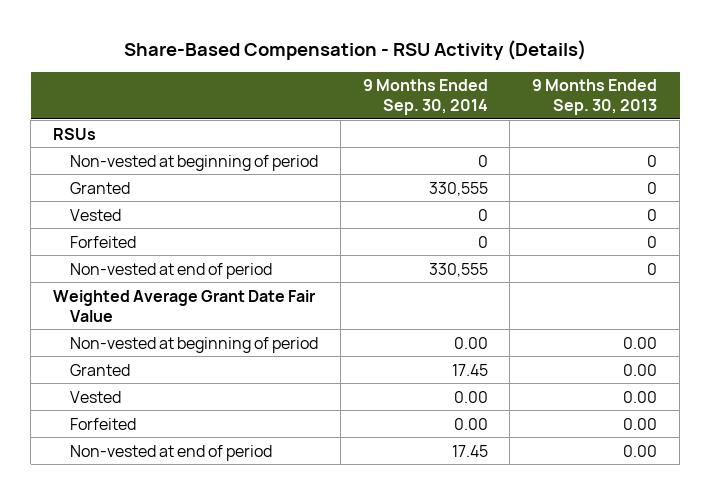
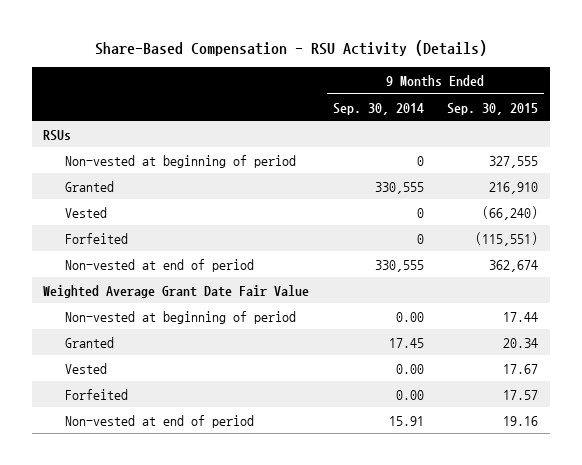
- | 9 Months Ended Sep. 30, 2014 | 9 Months Ended Sep. 30, 2013
+ | 9 Months Ended Sep. 30, 2014 | 9 Months Ended Sep. 30, 2015
- Non-vested at end of period | 17.45 | 0.00
+ Non-vested at end of period | 15.91 | 19.16

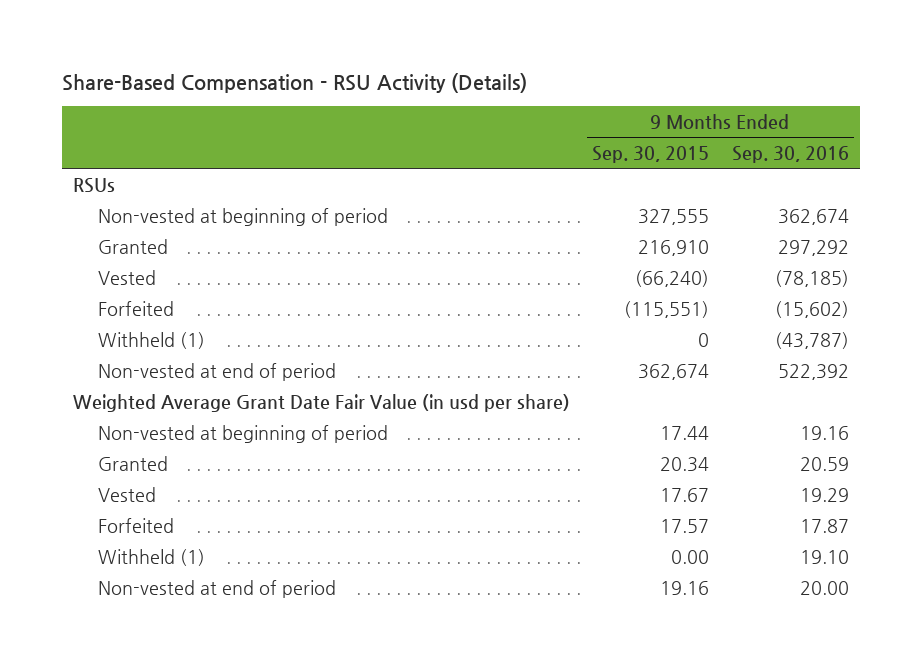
- | 9 Months Ended Sep. 30, 2014 | 9 Months Ended Sep. 30, 2015
+ | 9 Months Ended Sep. 30, 2015 | 9 Months Ended Sep. 30, 2016
+ Withheld (1) | 0 | (43,787)
- Weighted Average Grant Date Fair Value
+ Weighted Average Grant Date Fair Value (in usd per share)
+ Withheld (1) | 0.00 | 19.10

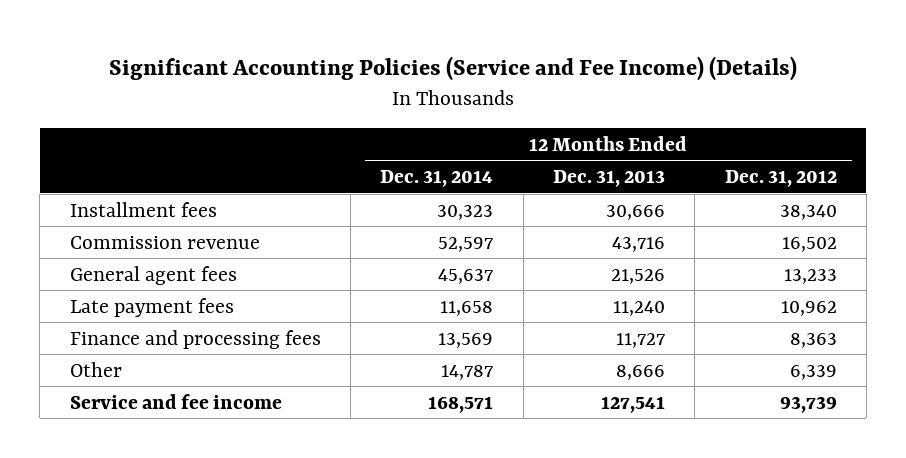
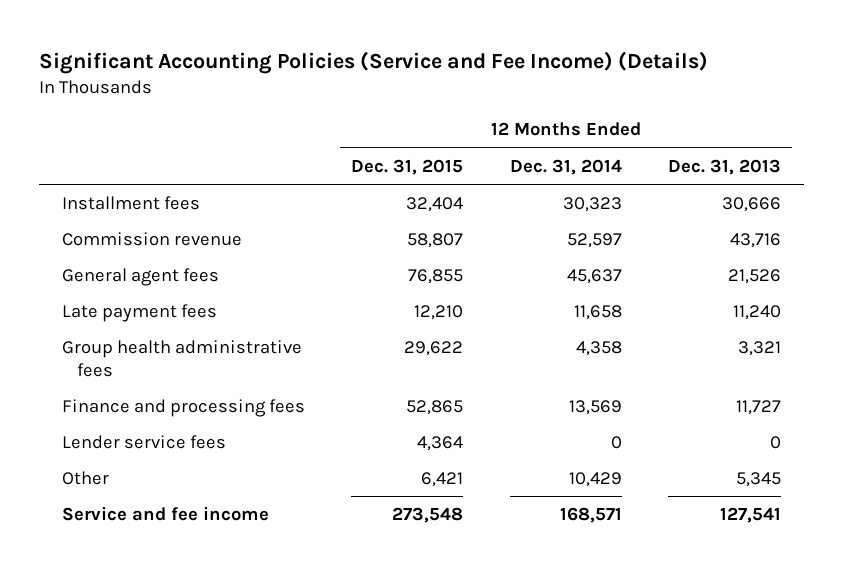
- | 12 Months Ended Dec. 31, 2014 | 12 Months Ended Dec. 31, 2013 | 12 Months Ended Dec. 31, 2012
+ | 12 Months Ended Dec. 31, 2015 | 12 Months Ended Dec. 31, 2014 | 12 Months Ended Dec. 31, 2013
+ Group health administrative fees | 29,622 | 4,358 | 3,321
- Other | 14,787 | 8,666 | 6,339
+ Lender service fees | 4,364 | 0 | 0
+ Other | 6,421 | 10,429 | 5,345

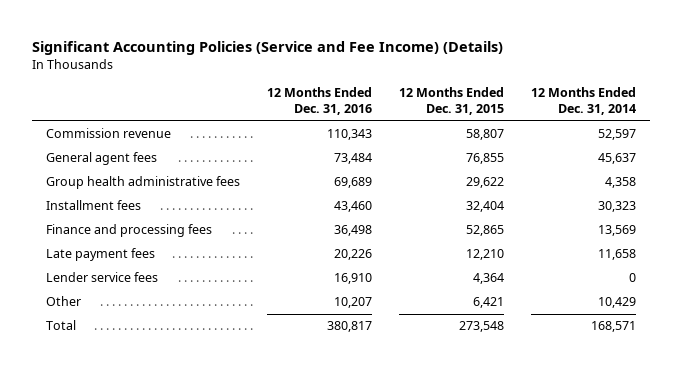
- | 12 Months Ended Dec. 31, 2015 | 12 Months Ended Dec. 31, 2014 | 12 Months Ended Dec. 31, 2013
+ | 12 Months Ended Dec. 31, 2016 | 12 Months Ended Dec. 31, 2015 | 12 Months Ended Dec. 31, 2014
moved down: Installment fees | 43,460 | 32,404 | 30,323
moved down: Late payment fees | 20,226 | 12,210 | 11,658
- Service and fee income | 273,548 | 168,571 | 127,541
+ Total | 380,817 | 273,548 | 168,571

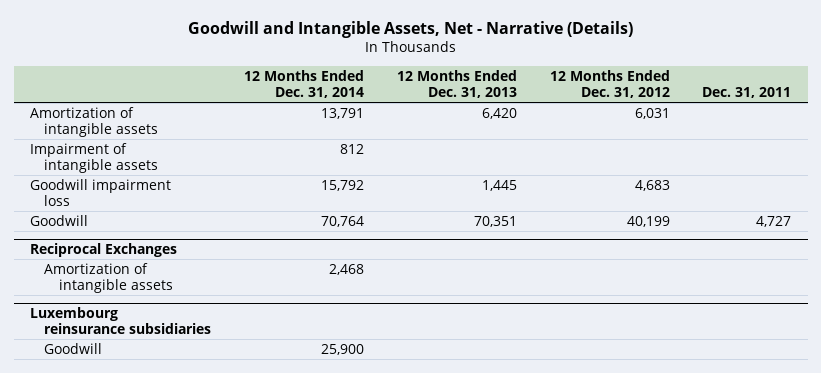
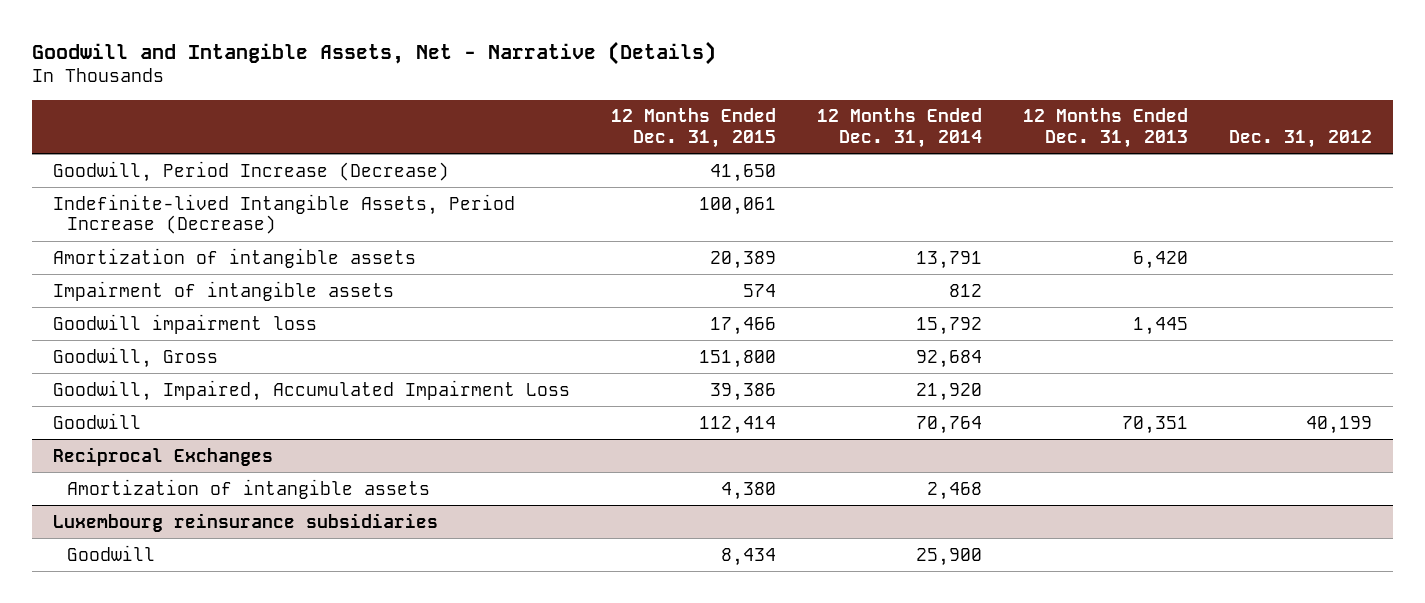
- | 12 Months Ended Dec. 31, 2014 | 12 Months Ended Dec. 31, 2013 | 12 Months Ended Dec. 31, 2012 | Dec. 31, 2011
+ | 12 Months Ended Dec. 31, 2015 | 12 Months Ended Dec. 31, 2014 | 12 Months Ended Dec. 31, 2013 | Dec. 31, 2012
+ Goodwill, Period Increase (Decrease) | 41,650 | | |
+ Indefinite-lived Intangible Assets, Period Increase (Decrease) | 100,061 | | |
+ Goodwill, Gross | 151,800 | 92,684 | |
+ Goodwill, Impaired, Accumulated Impairment Loss | 39,386 | 21,920 | |

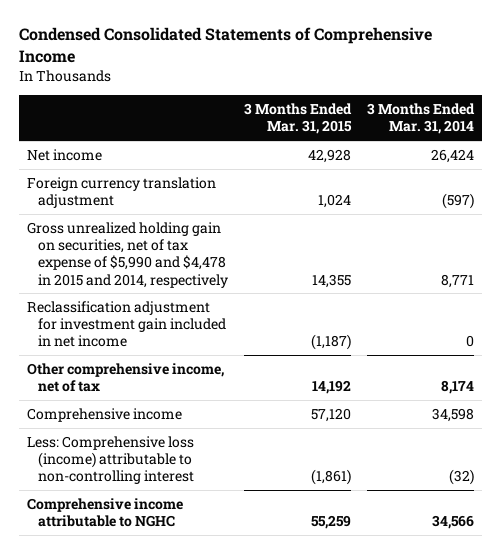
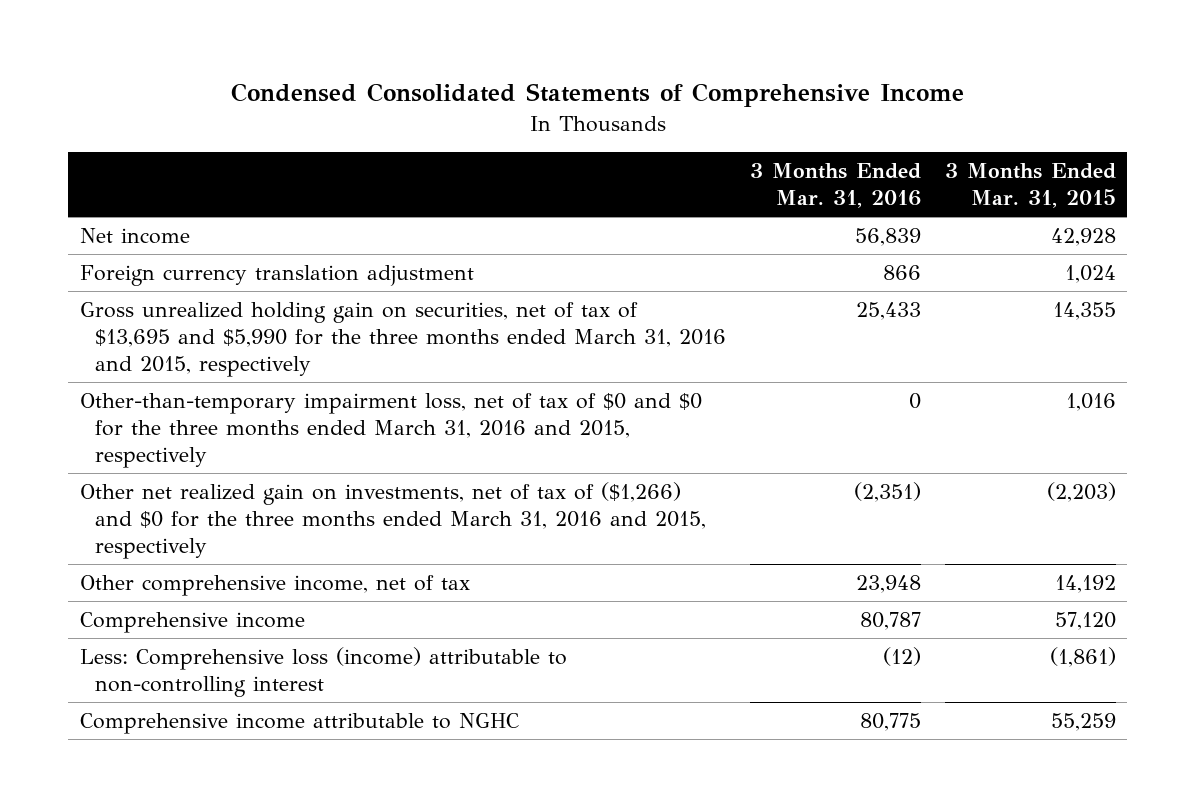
- | 3 Months Ended Mar. 31, 2015 | 3 Months Ended Mar. 31, 2014
+ | 3 Months Ended Mar. 31, 2016 | 3 Months Ended Mar. 31, 2015
- Gross unrealized holding gain on securities, net of tax expense of $5,990 and $4,478 in 2015 and 2014, respectively | 14,355 | 8,771
- Reclassification adjustment for investment gain included in net income | (1,187) | 0
+ Gross unrealized holding gain on securities, net of tax of $13,695 and $5,990 for the three months ended March 31, 2016 and 2015, respectively | 25,433 | 14,355
+ Other-than-temporary impairment loss, net of tax of $0 and $0 for the three months ended March 31, 2016 and 2015, respectively | 0 | 1,016
+ Other net realized gain on investments, net of tax of ($1,266) and $0 for the three months ended March 31, 2016 and 2015, respectively | (2,351) | (2,203)

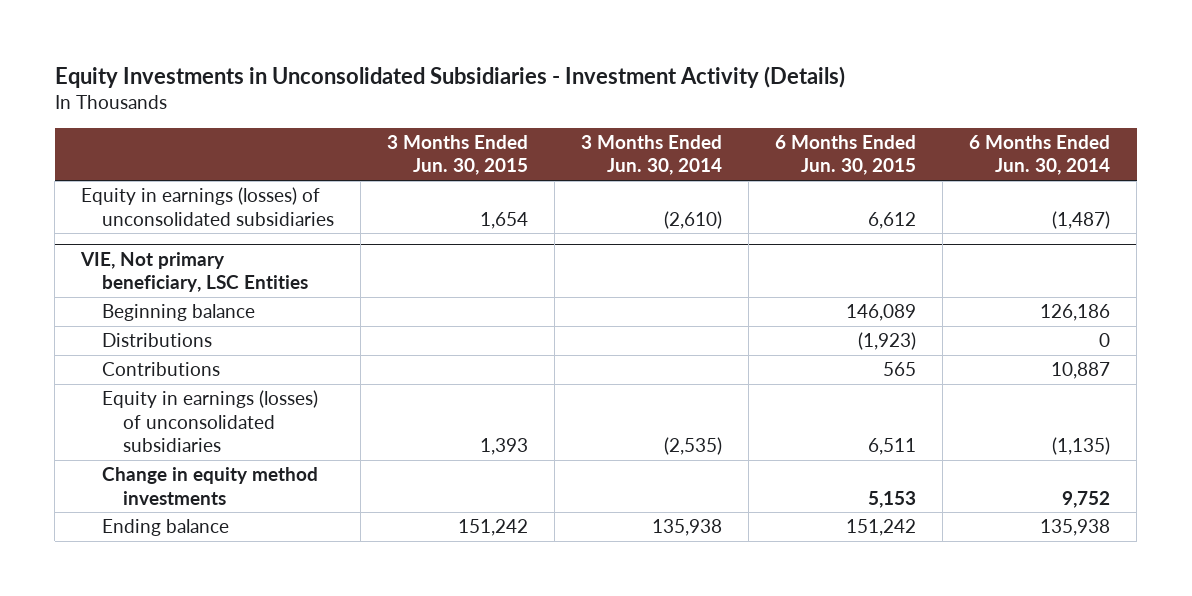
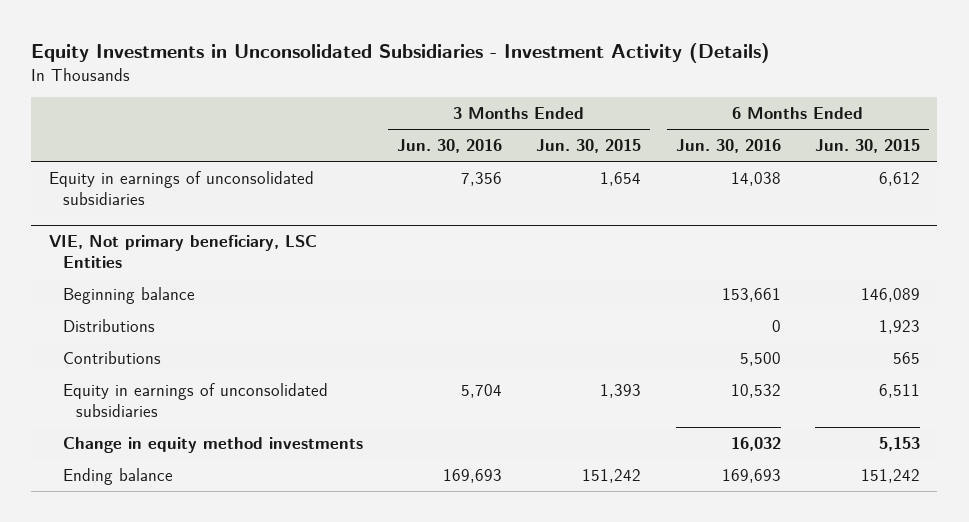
- | 3 Months Ended Jun. 30, 2015 | 3 Months Ended Jun. 30, 2014 | 6 Months Ended Jun. 30, 2015 | 6 Months Ended Jun. 30, 2014
+ | 3 Months Ended Jun. 30, 2016 | 3 Months Ended Jun. 30, 2015 | 6 Months Ended Jun. 30, 2016 | 6 Months Ended Jun. 30, 2015
- Equity in earnings (losses) of unconsolidated subsidiaries | 1,654 | (2,610) | 6,612 | (1,487)
+ Equity in earnings of unconsolidated subsidiaries | 7,356 | 1,654 | 14,038 | 6,612
@ VIE, Not primary beneficiary, LSC Entities
- Distributions | | | (1,923) | 0
+ Distributions | | | 0 | 1,923
- Equity in earnings (losses) of unconsolidated subsidiaries | 1,393 | (2,535) | 6,511 | (1,135)
+ Equity in earnings of unconsolidated subsidiaries | 5,704 | 1,393 | 10,532 | 6,511

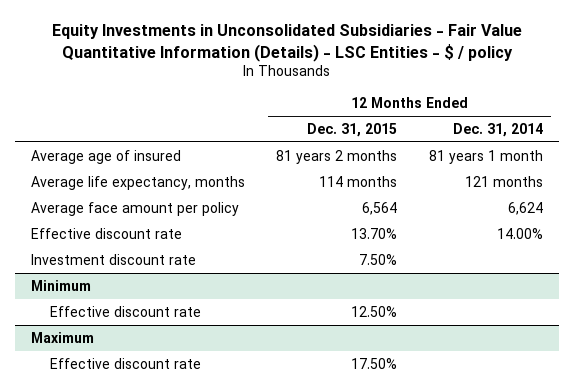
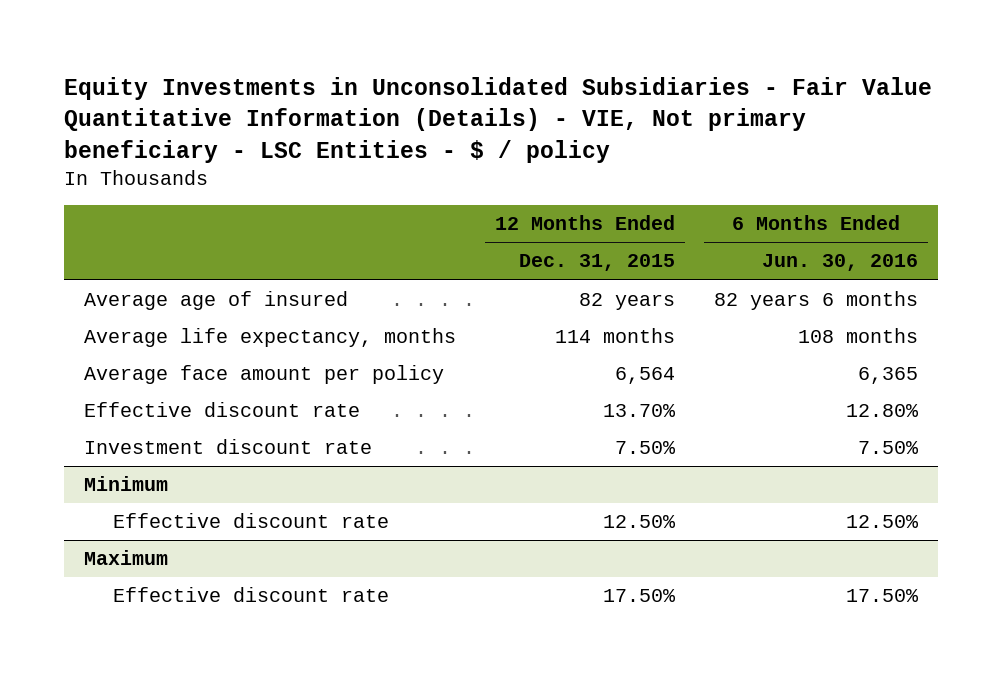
- Equity Investments in Unconsolidated Subsidiaries - Fair Value Quantitative Information (Details) - LSC Entities - $ / policy
+ Equity Investments in Unconsolidated Subsidiaries - Fair Value Quantitative Information (Details) - VIE, Not primary beneficiary - LSC Entities - $ / policy
- | 12 Months Ended Dec. 31, 2015 | 12 Months Ended Dec. 31, 2014
+ | 12 Months Ended Dec. 31, 2015 | 6 Months Ended Jun. 30, 2016
- Average age of insured | 81 years 2 months | 81 years 1 month
+ Average age of insured | 82 years | 82 years 6 months

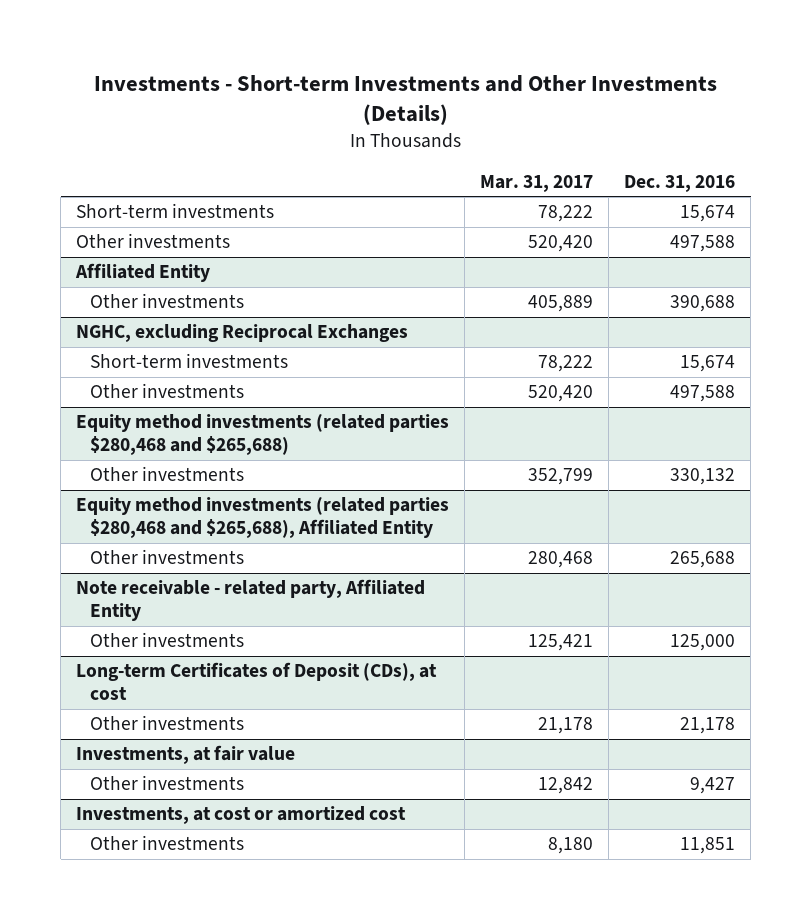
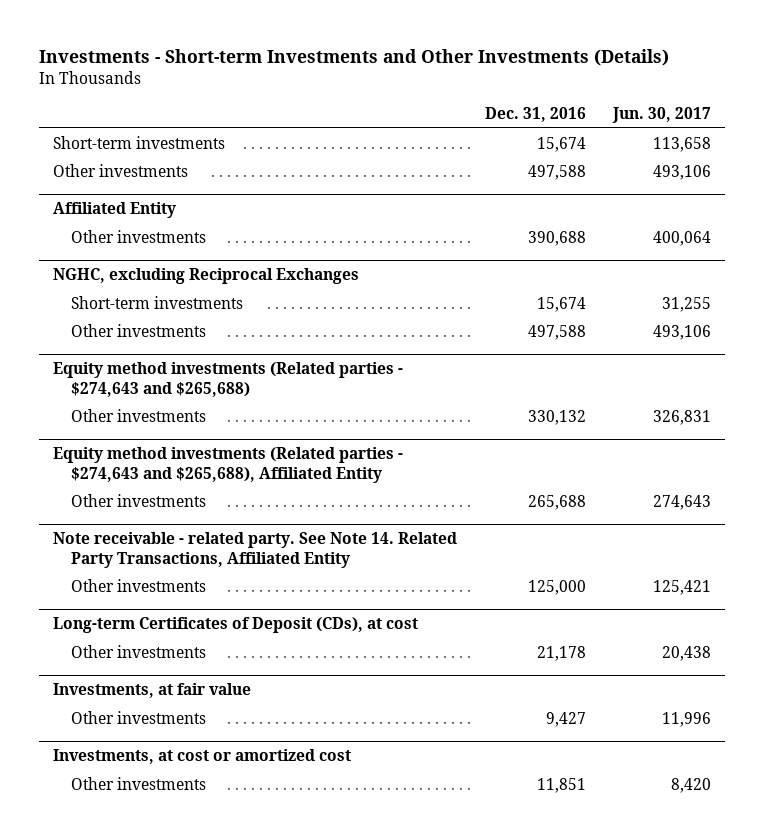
- | Mar. 31, 2017 | Dec. 31, 2016
+ | Dec. 31, 2016 | Jun. 30, 2017
- Equity method investments (related parties $280,468 and $265,688)
+ Equity method investments (Related parties - $274,643 and $265,688)
- Equity method investments (related parties $280,468 and $265,688), Affiliated Entity
+ Equity method investments (Related parties - $274,643 and $265,688), Affiliated Entity
- Note receivable - related party, Affiliated Entity
+ Note receivable - related party. See Note 14. Related Party Transactions, Affiliated Entity

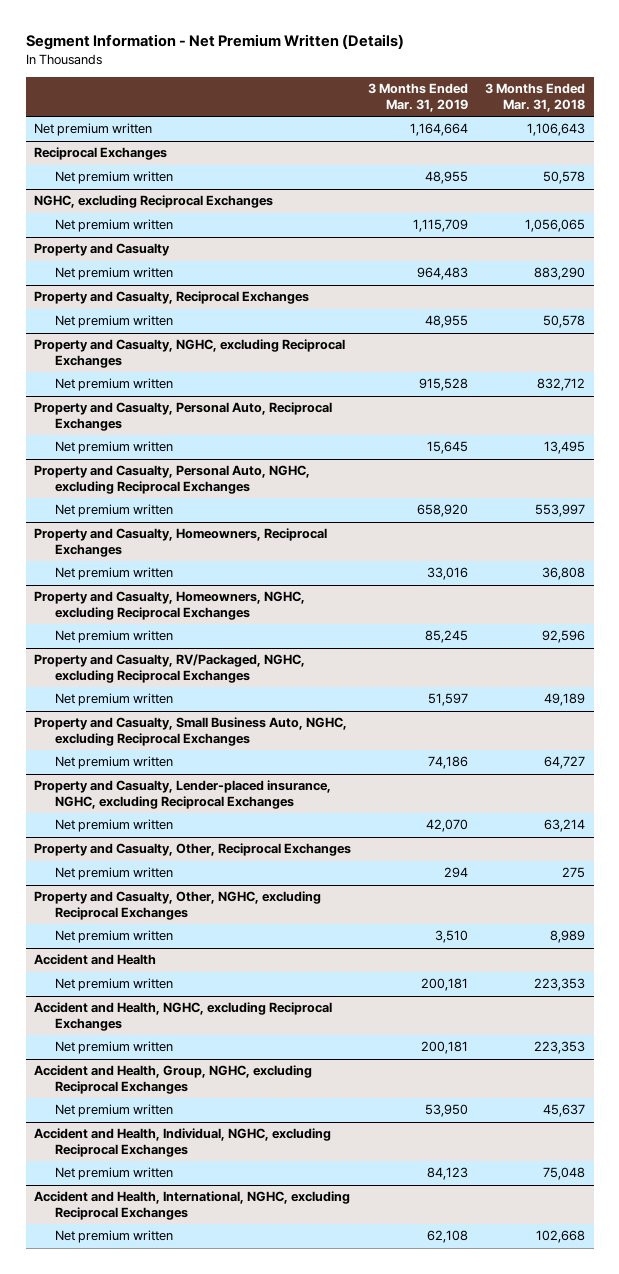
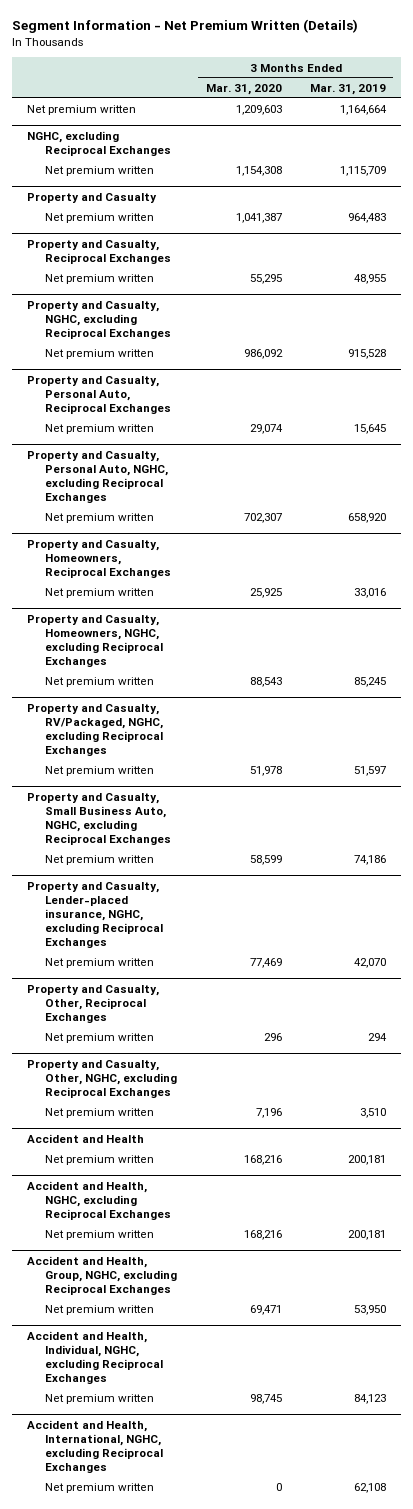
- | 3 Months Ended Mar. 31, 2019 | 3 Months Ended Mar. 31, 2018
+ | 3 Months Ended Mar. 31, 2020 | 3 Months Ended Mar. 31, 2019
- Reciprocal Exchanges
- Net premium written | 48,955 | 50,578

